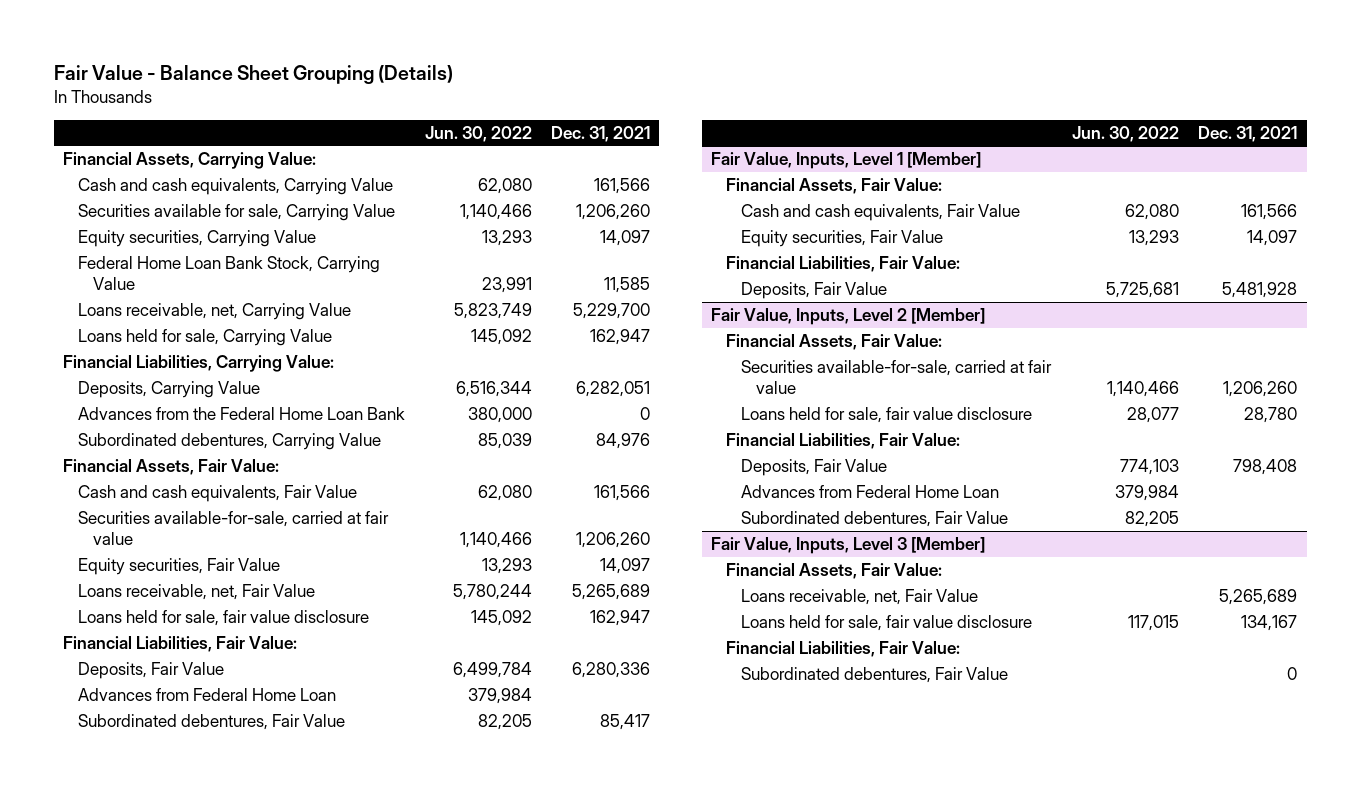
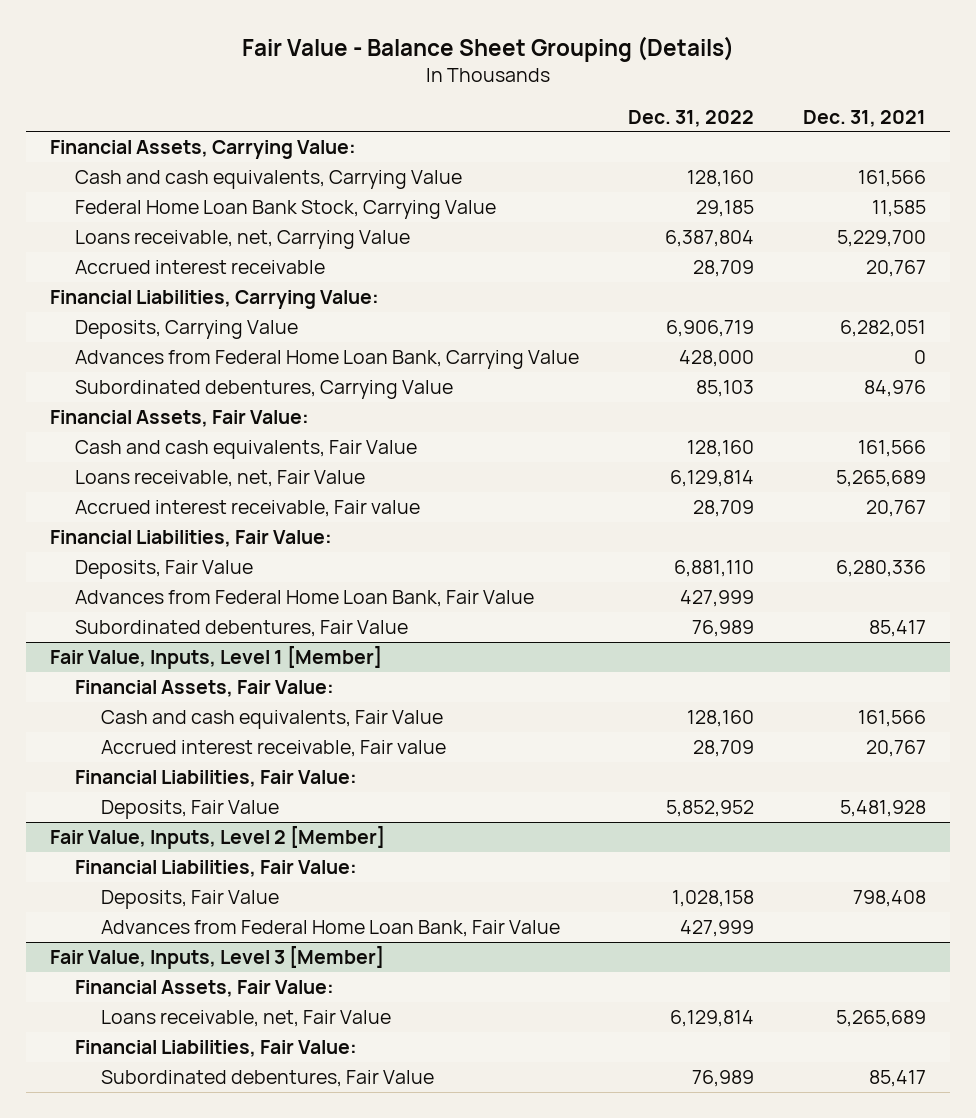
- | Jun. 30, 2022 | Dec. 31, 2021
+ | Dec. 31, 2022 | Dec. 31, 2021
- Securities available for sale, Carrying Value | 1,140,466 | 1,206,260
- Equity securities, Carrying Value | 13,293 | 14,097
- Loans held for sale, Carrying Value | 145,092 | 162,947
+ Accrued interest receivable | 28,709 | 20,767
- Advances from the Federal Home Loan Bank | 380,000 | 0
+ Advances from Federal Home Loan Bank, Carrying Value | 428,000 | 0
- Securities available-for-sale, carried at fair value | 1,140,466 | 1,206,260
- Equity securities, Fair Value | 13,293 | 14,097
- Loans held for sale, fair value disclosure | 145,092 | 162,947
+ Accrued interest receivable, Fair value | 28,709 | 20,767
- Advances from Federal Home Loan | 379,984 |
+ Advances from Federal Home Loan Bank, Fair Value | 427,999 |
@ Fair Value, Inputs, Level 1 [Member]
- Equity securities, Fair Value | 13,293 | 14,097
+ Accrued interest receivable, Fair value | 28,709 | 20,767
@ Fair Value, Inputs, Level 2 [Member]
- Financial Assets, Fair Value:
- Securities available-for-sale, carried at fair value | 1,140,466 | 1,206,260
- Loans held for sale, fair value disclosure | 28,077 | 28,780
- Advances from Federal Home Loan | 379,984 |
- Subordinated debentures, Fair Value | 82,205 |
+ Advances from Federal Home Loan Bank, Fair Value | 427,999 |
@ Fair Value, Inputs, Level 3 [Member]
- Loans held for sale, fair value disclosure | 117,015 | 134,167
- Subordinated debentures, Fair Value | | 0
+ Subordinated debentures, Fair Value | 76,989 | 85,417

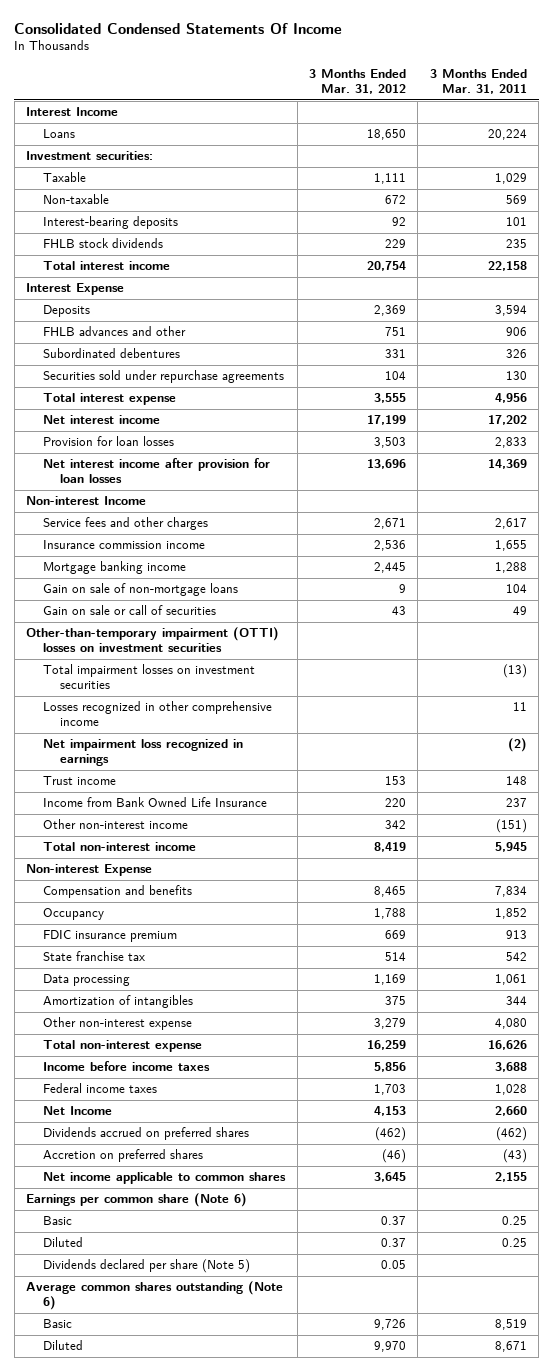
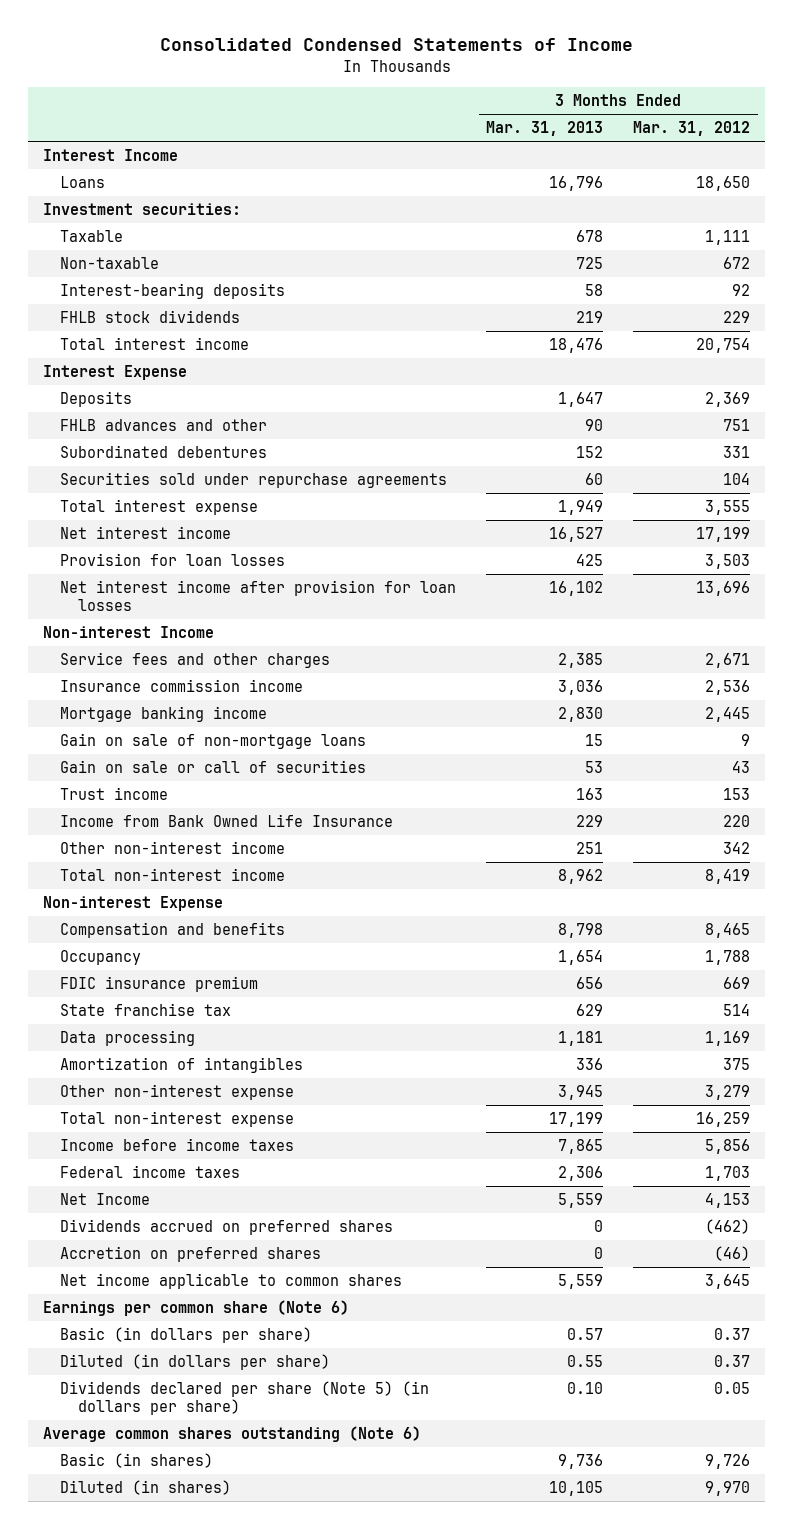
- Consolidated Condensed Statements Of Income
+ Consolidated Condensed Statements of Income
- | 3 Months Ended Mar. 31, 2012 | 3 Months Ended Mar. 31, 2011
+ | 3 Months Ended Mar. 31, 2013 | 3 Months Ended Mar. 31, 2012
- Other-than-temporary impairment (OTTI) losses on investment securities
- Total impairment losses on investment securities | | (13)
- Losses recognized in other comprehensive income | | 11
- Net impairment loss recognized in earnings | | (2)
- Basic | 0.37 | 0.25
- Diluted | 0.37 | 0.25
- Dividends declared per share (Note 5) | 0.05 |
+ Basic (in dollars per share) | 0.57 | 0.37
+ Diluted (in dollars per share) | 0.55 | 0.37
+ Dividends declared per share (Note 5) (in dollars per share) | 0.10 | 0.05
- Basic | 9,726 | 8,519
- Diluted | 9,970 | 8,671
+ Basic (in shares) | 9,736 | 9,726
+ Diluted (in shares) | 10,105 | 9,970

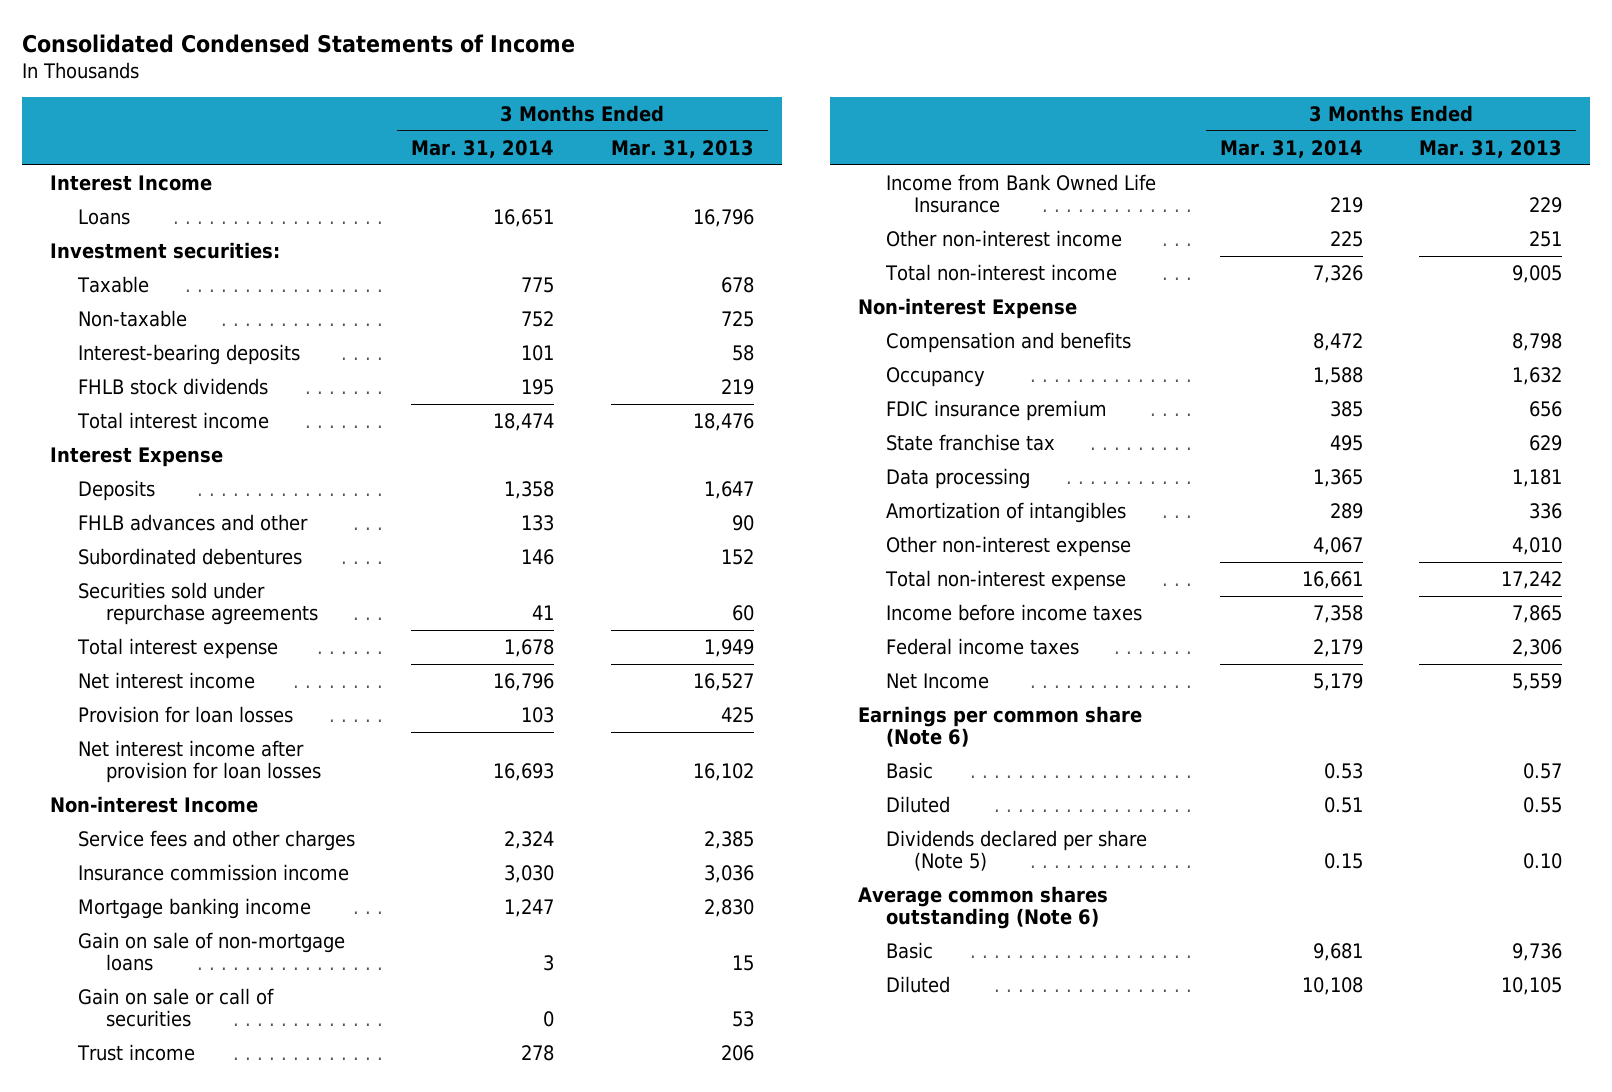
- | 3 Months Ended Mar. 31, 2013 | 3 Months Ended Mar. 31, 2012
+ | 3 Months Ended Mar. 31, 2014 | 3 Months Ended Mar. 31, 2013
- Trust income | 163 | 153
+ Trust income | 278 | 206
- Total non-interest income | 8,962 | 8,419
+ Total non-interest income | 7,326 | 9,005
- Occupancy | 1,654 | 1,788
+ Occupancy | 1,588 | 1,632
- Other non-interest expense | 3,945 | 3,279
- Total non-interest expense | 17,199 | 16,259
+ Other non-interest expense | 4,067 | 4,010
+ Total non-interest expense | 16,661 | 17,242
- Dividends accrued on preferred shares | 0 | (462)
- Accretion on preferred shares | 0 | (46)
- Net income applicable to common shares | 5,559 | 3,645
- Basic (in dollars per share) | 0.57 | 0.37
- Diluted (in dollars per share) | 0.55 | 0.37
- Dividends declared per share (Note 5) (in dollars per share) | 0.10 | 0.05
+ Basic | 0.53 | 0.57
+ Diluted | 0.51 | 0.55
+ Dividends declared per share (Note 5) | 0.15 | 0.10
- Basic (in shares) | 9,736 | 9,726
- Diluted (in shares) | 10,105 | 9,970
+ Basic | 9,681 | 9,736
+ Diluted | 10,108 | 10,105

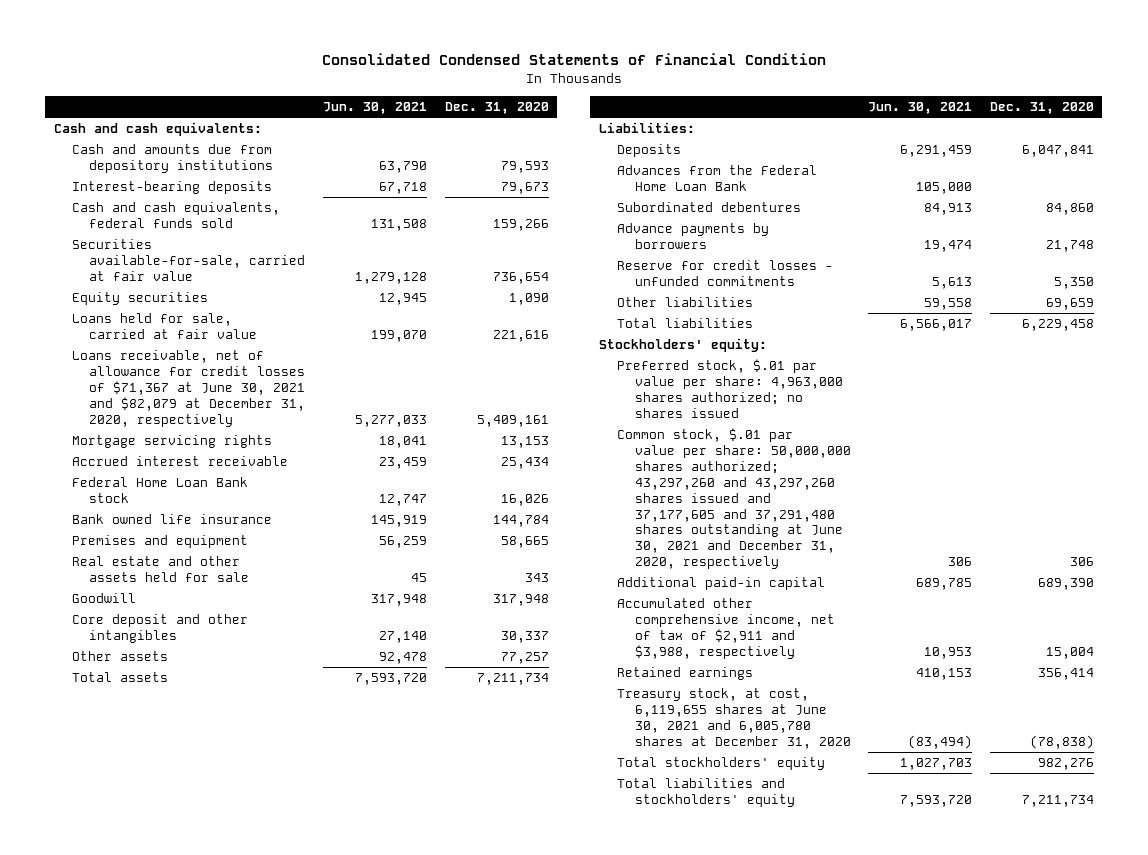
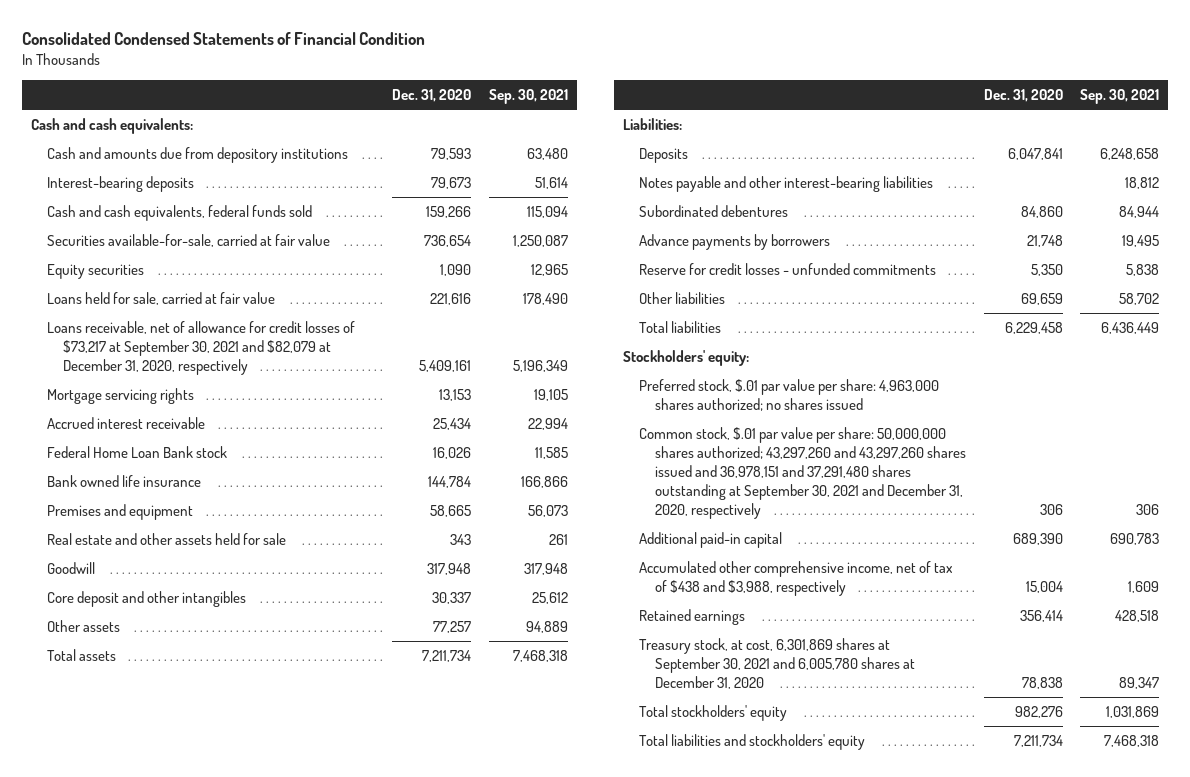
- | Jun. 30, 2021 | Dec. 31, 2020
+ | Dec. 31, 2020 | Sep. 30, 2021
- Loans receivable, net of allowance for credit losses of $71,367 at June 30, 2021 and $82,079 at December 31, 2020, respectively | 5,277,033 | 5,409,161
+ Loans receivable, net of allowance for credit losses of $73,217 at September 30, 2021 and $82,079 at December 31, 2020, respectively | 5,409,161 | 5,196,349
- Advances from the Federal Home Loan Bank | 105,000 |
+ Notes payable and other interest-bearing liabilities | | 18,812
- Common stock, $.01 par value per share: 50,000,000 shares authorized; 43,297,260 and 43,297,260 shares issued and 37,177,605 and 37,291,480 shares outstanding at June 30, 2021 and December 31, 2020, respectively | 306 | 306
+ Common stock, $.01 par value per share: 50,000,000 shares authorized; 43,297,260 and 43,297,260 shares issued and 36,978,151 and 37,291,480 shares outstanding at September 30, 2021 and December 31, 2020, respectively | 306 | 306
- Accumulated other comprehensive income, net of tax of $2,911 and $3,988, respectively | 10,953 | 15,004
+ Accumulated other comprehensive income, net of tax of $438 and $3,988, respectively | 15,004 | 1,609
- Treasury stock, at cost, 6,119,655 shares at June 30, 2021 and 6,005,780 shares at December 31, 2020 | (83,494) | (78,838)
+ Treasury stock, at cost, 6,301,869 shares at September 30, 2021 and 6,005,780 shares at December 31, 2020 | 78,838 | 89,347

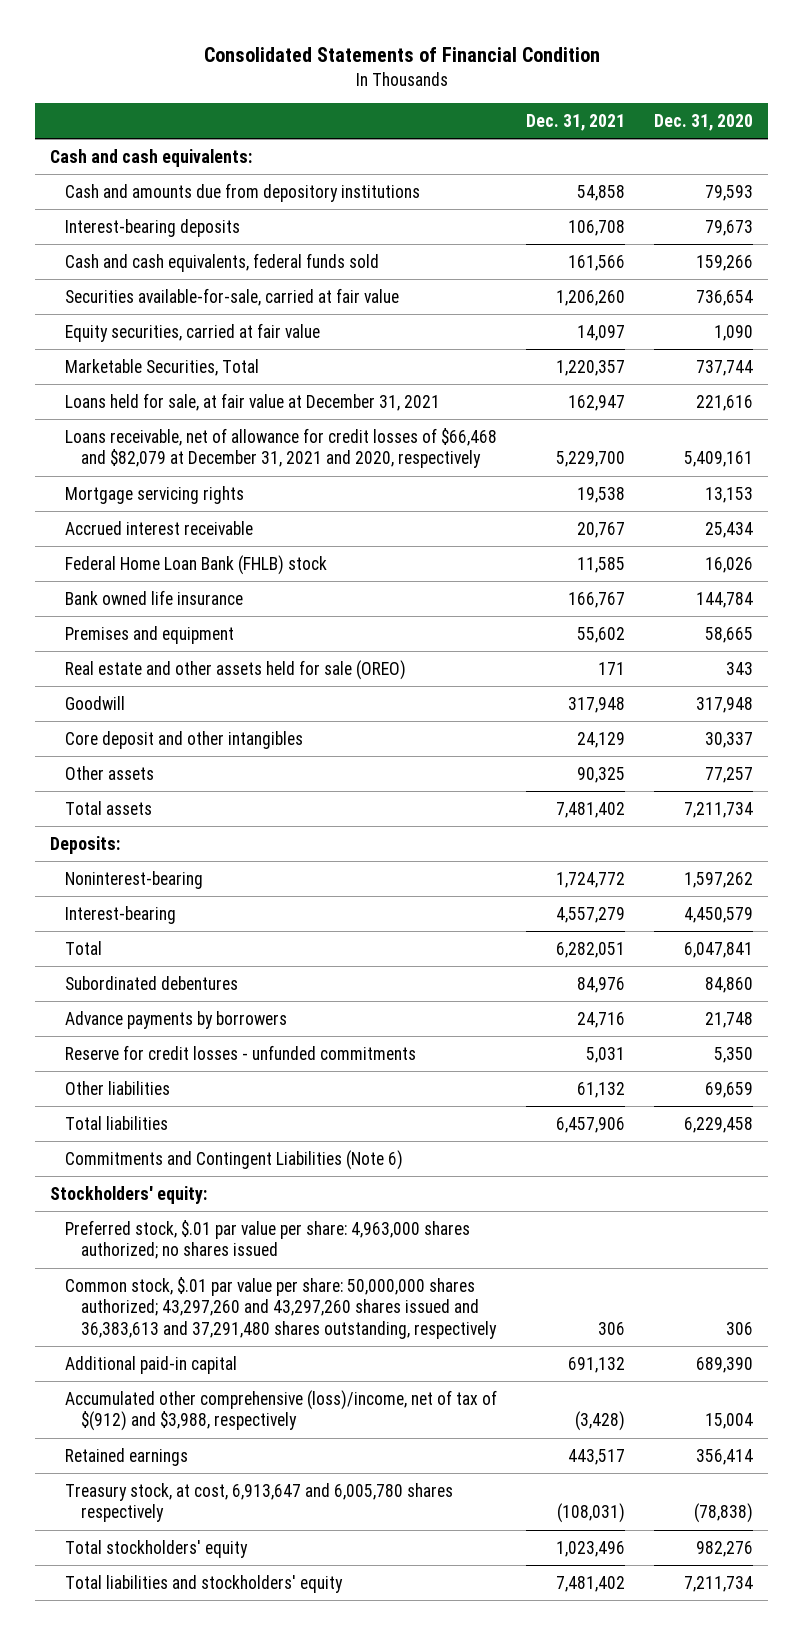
- Consolidated Condensed Statements of Financial Condition
+ Consolidated Statements of Financial Condition
- | Dec. 31, 2020 | Sep. 30, 2021
+ | Dec. 31, 2021 | Dec. 31, 2020
- Equity securities | 1,090 | 12,965
- Loans held for sale, carried at fair value | 221,616 | 178,490
- Loans receivable, net of allowance for credit losses of $73,217 at September 30, 2021 and $82,079 at December 31, 2020, respectively | 5,409,161 | 5,196,349
+ Equity securities, carried at fair value | 14,097 | 1,090
+ Marketable Securities, Total | 1,220,357 | 737,744
+ Loans held for sale, at fair value at December 31, 2021 | 162,947 | 221,616
+ Loans receivable, net of allowance for credit losses of $66,468 and $82,079 at December 31, 2021 and 2020, respectively | 5,229,700 | 5,409,161
- Federal Home Loan Bank stock | 16,026 | 11,585
+ Federal Home Loan Bank (FHLB) stock | 11,585 | 16,026
- Real estate and other assets held for sale | 343 | 261
+ Real estate and other assets held for sale (OREO) | 171 | 343
- Liabilities:
- Deposits | 6,047,841 | 6,248,658
- Notes payable and other interest-bearing liabilities | | 18,812
+ Deposits:
+ Noninterest-bearing | 1,724,772 | 1,597,262
+ Interest-bearing | 4,557,279 | 4,450,579
+ Total | 6,282,051 | 6,047,841
+ Commitments and Contingent Liabilities (Note 6)
- Common stock, $.01 par value per share: 50,000,000 shares authorized; 43,297,260 and 43,297,260 shares issued and 36,978,151 and 37,291,480 shares outstanding at September 30, 2021 and December 31, 2020, respectively | 306 | 306
+ Common stock, $.01 par value per share: 50,000,000 shares authorized; 43,297,260 and 43,297,260 shares issued and 36,383,613 and 37,291,480 shares outstanding, respectively | 306 | 306
- Accumulated other comprehensive income, net of tax of $438 and $3,988, respectively | 15,004 | 1,609
+ Accumulated other comprehensive (loss)/income, net of tax of $(912) and $3,988, respectively | (3,428) | 15,004
- Treasury stock, at cost, 6,301,869 shares at September 30, 2021 and 6,005,780 shares at December 31, 2020 | 78,838 | 89,347
+ Treasury stock, at cost, 6,913,647 and 6,005,780 shares respectively | (108,031) | (78,838)

